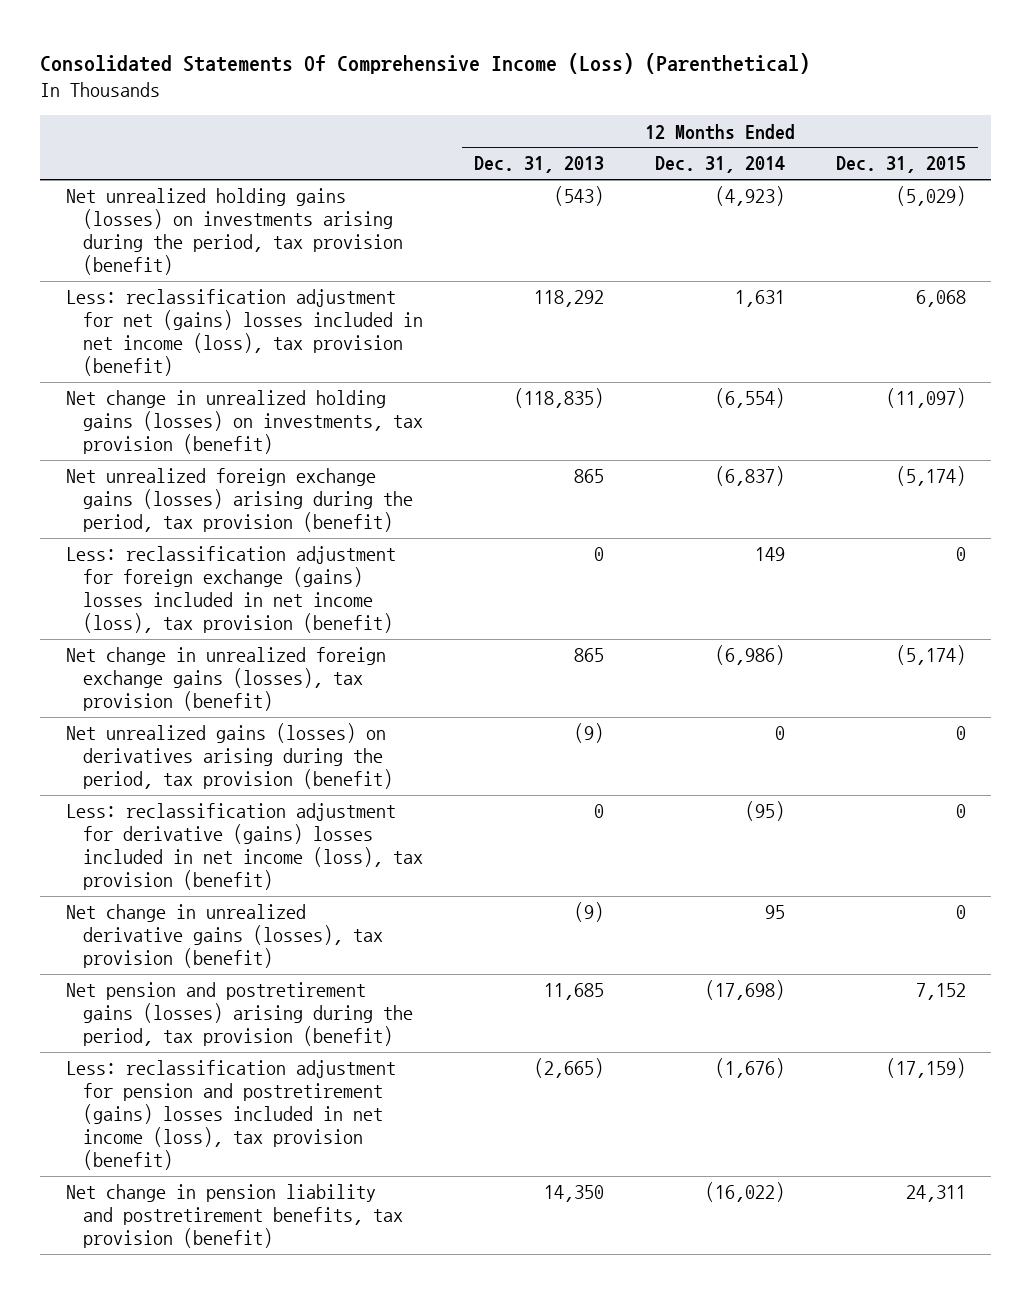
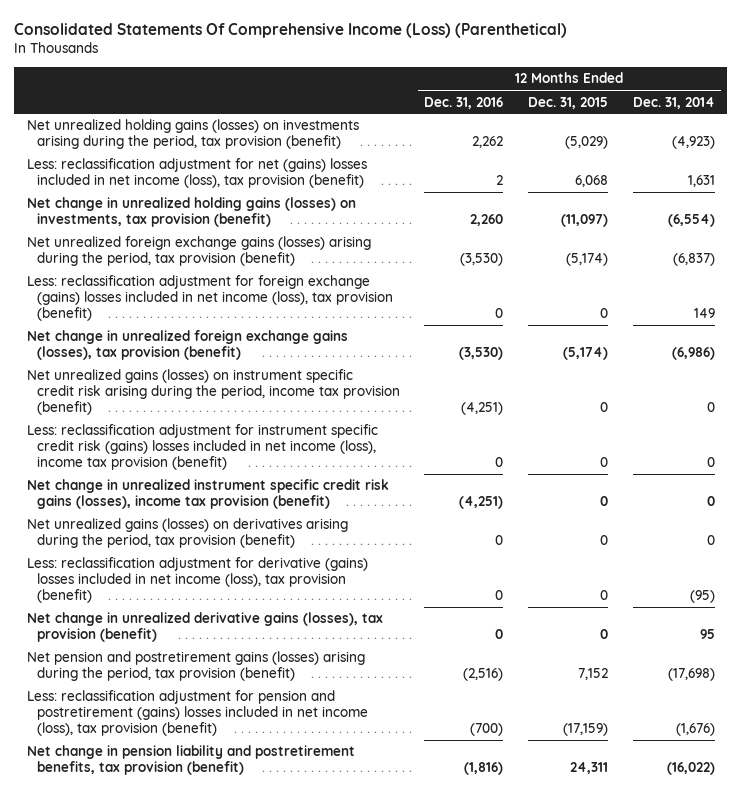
- | 12 Months Ended Dec. 31, 2013 | 12 Months Ended Dec. 31, 2014 | 12 Months Ended Dec. 31, 2015
+ | 12 Months Ended Dec. 31, 2016 | 12 Months Ended Dec. 31, 2015 | 12 Months Ended Dec. 31, 2014
+ Net unrealized gains (losses) on instrument specific credit risk arising during the period, income tax provision (benefit) | (4,251) | 0 | 0
+ Less: reclassification adjustment for instrument specific credit risk (gains) losses included in net income (loss), income tax provision (benefit) | 0 | 0 | 0
+ Net change in unrealized instrument specific credit risk gains (losses), income tax provision (benefit) | (4,251) | 0 | 0

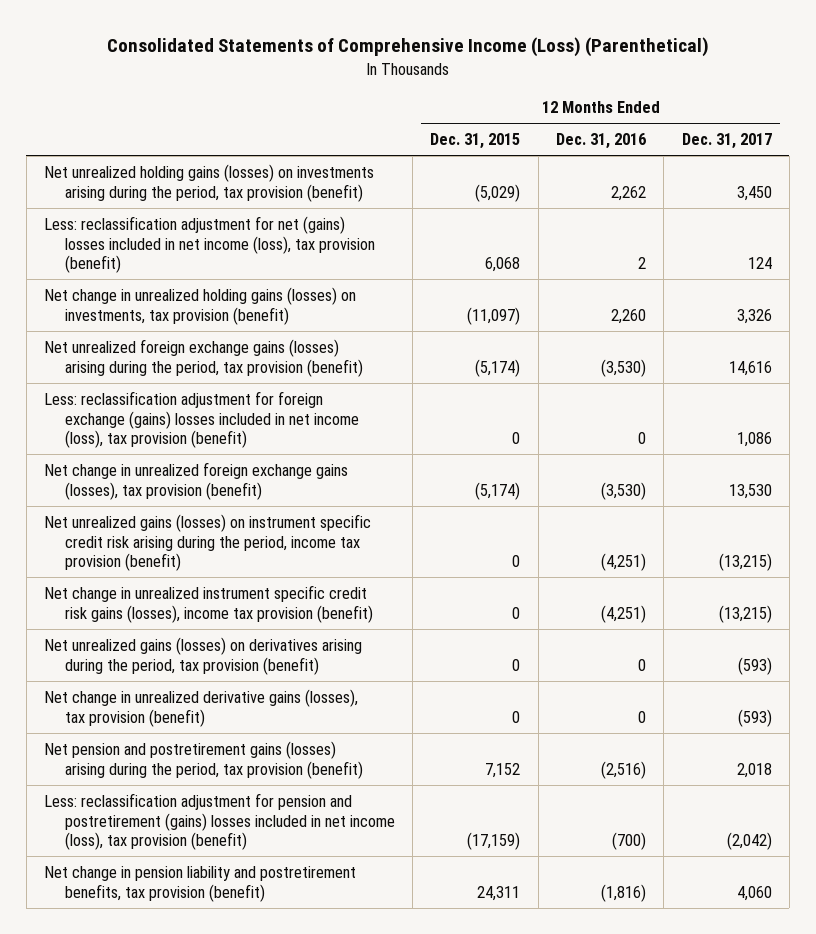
- Consolidated Statements Of Comprehensive Income (Loss) (Parenthetical)
+ Consolidated Statements of Comprehensive Income (Loss) (Parenthetical)
- | 12 Months Ended Dec. 31, 2016 | 12 Months Ended Dec. 31, 2015 | 12 Months Ended Dec. 31, 2014
+ | 12 Months Ended Dec. 31, 2015 | 12 Months Ended Dec. 31, 2016 | 12 Months Ended Dec. 31, 2017
- Less: reclassification adjustment for instrument specific credit risk (gains) losses included in net income (loss), income tax provision (benefit) | 0 | 0 | 0
- Less: reclassification adjustment for derivative (gains) losses included in net income (loss), tax provision (benefit) | 0 | 0 | (95)

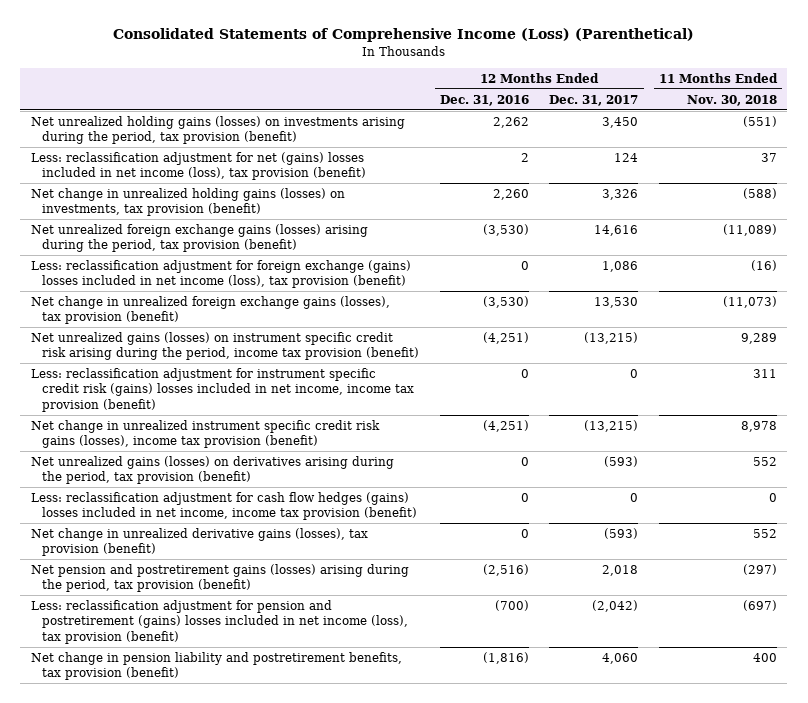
- | 12 Months Ended Dec. 31, 2015 | 12 Months Ended Dec. 31, 2016 | 12 Months Ended Dec. 31, 2017
+ | 12 Months Ended Dec. 31, 2016 | 12 Months Ended Dec. 31, 2017 | 11 Months Ended Nov. 30, 2018
+ Less: reclassification adjustment for instrument specific credit risk (gains) losses included in net income, income tax provision (benefit) | 0 | 0 | 311
+ Less: reclassification adjustment for cash flow hedges (gains) losses included in net income, income tax provision (benefit) | 0 | 0 | 0

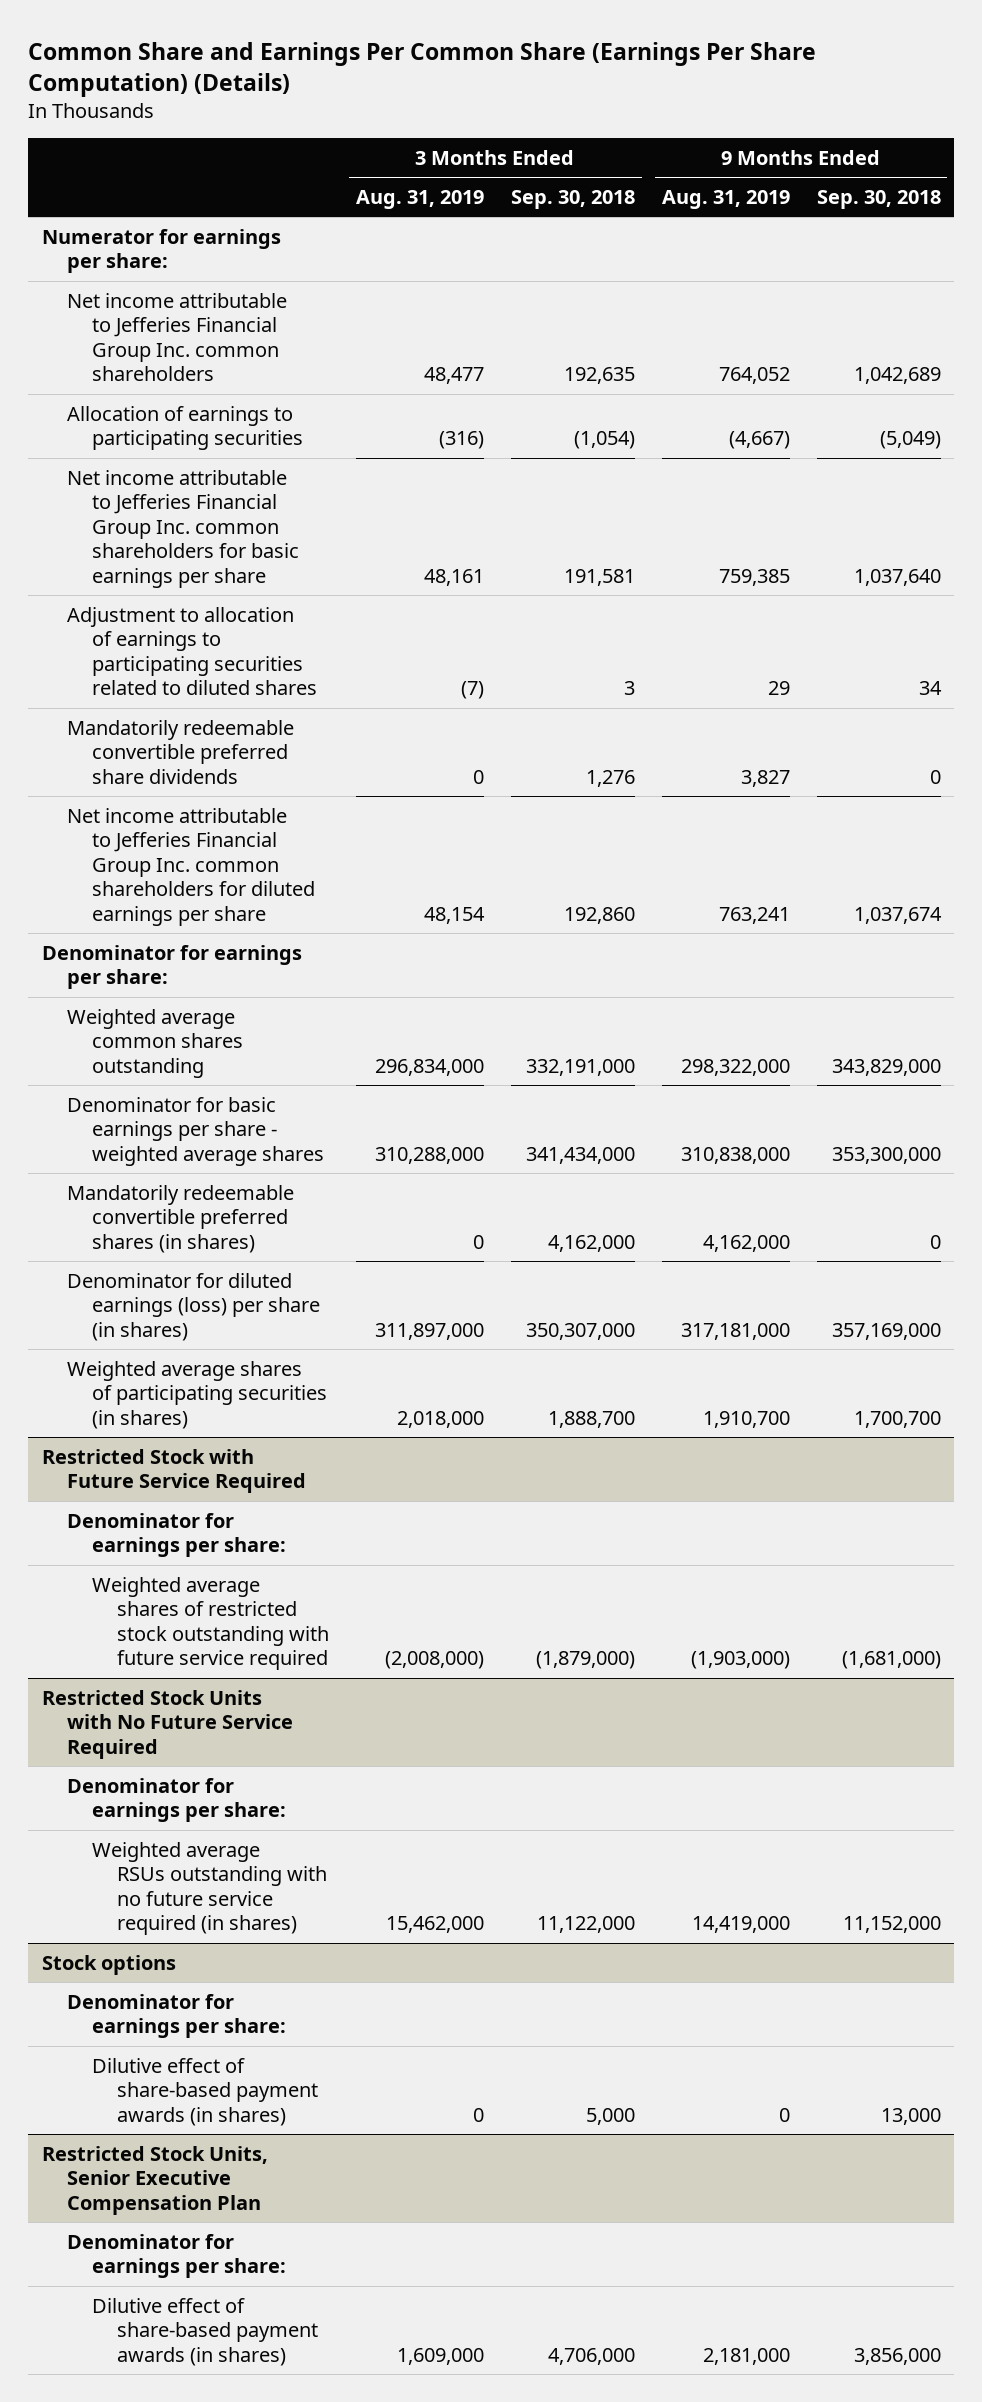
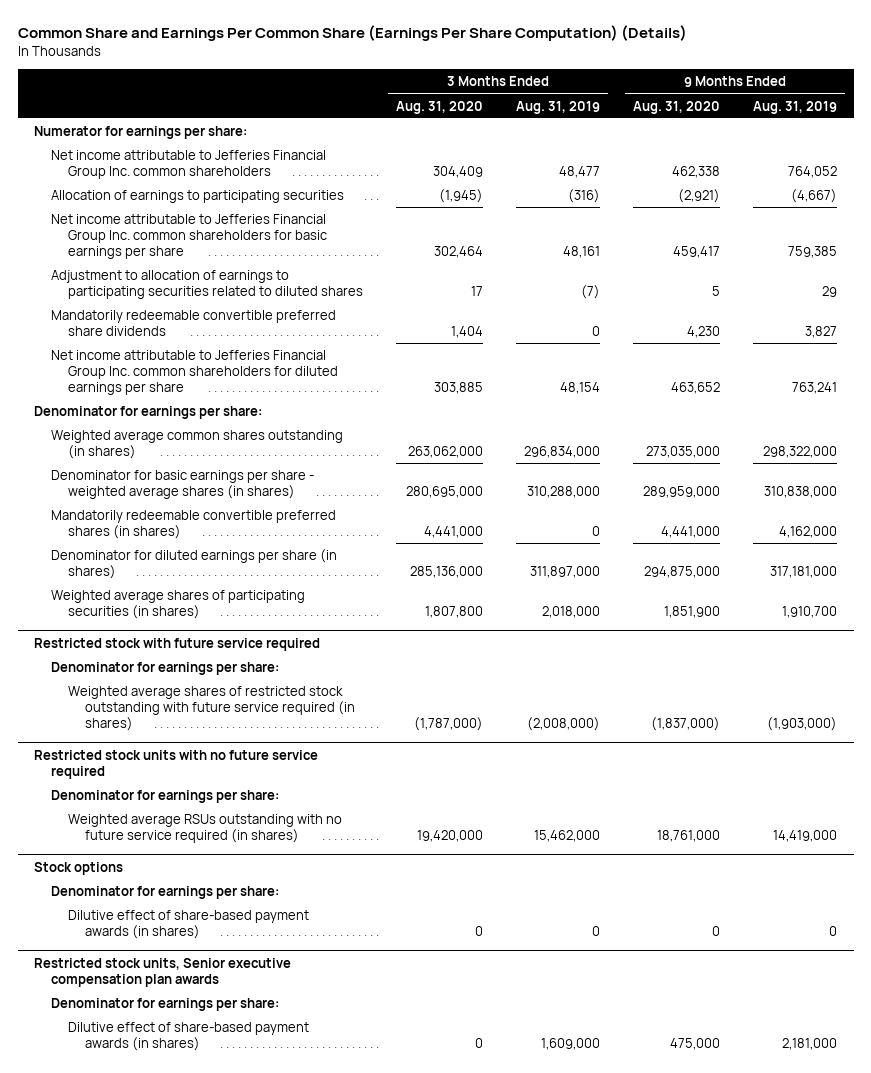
- | 3 Months Ended Aug. 31, 2019 | 3 Months Ended Sep. 30, 2018 | 9 Months Ended Aug. 31, 2019 | 9 Months Ended Sep. 30, 2018
+ | 3 Months Ended Aug. 31, 2020 | 3 Months Ended Aug. 31, 2019 | 9 Months Ended Aug. 31, 2020 | 9 Months Ended Aug. 31, 2019
- Weighted average common shares outstanding | 296,834,000 | 332,191,000 | 298,322,000 | 343,829,000
- Denominator for basic earnings per share - weighted average shares | 310,288,000 | 341,434,000 | 310,838,000 | 353,300,000
+ Weighted average common shares outstanding (in shares) | 263,062,000 | 296,834,000 | 273,035,000 | 298,322,000
+ Denominator for basic earnings per share - weighted average shares (in shares) | 280,695,000 | 310,288,000 | 289,959,000 | 310,838,000
- Denominator for diluted earnings (loss) per share (in shares) | 311,897,000 | 350,307,000 | 317,181,000 | 357,169,000
+ Denominator for diluted earnings per share (in shares) | 285,136,000 | 311,897,000 | 294,875,000 | 317,181,000
- Restricted Stock with Future Service Required
+ Restricted stock with future service required
- Weighted average shares of restricted stock outstanding with future service required | (2,008,000) | (1,879,000) | (1,903,000) | (1,681,000)
- Restricted Stock Units with No Future Service Required
+ Weighted average shares of restricted stock outstanding with future service required (in shares) | (1,787,000) | (2,008,000) | (1,837,000) | (1,903,000)
+ Restricted stock units with no future service required
- Restricted Stock Units, Senior Executive Compensation Plan
+ Restricted stock units, Senior executive compensation plan awards

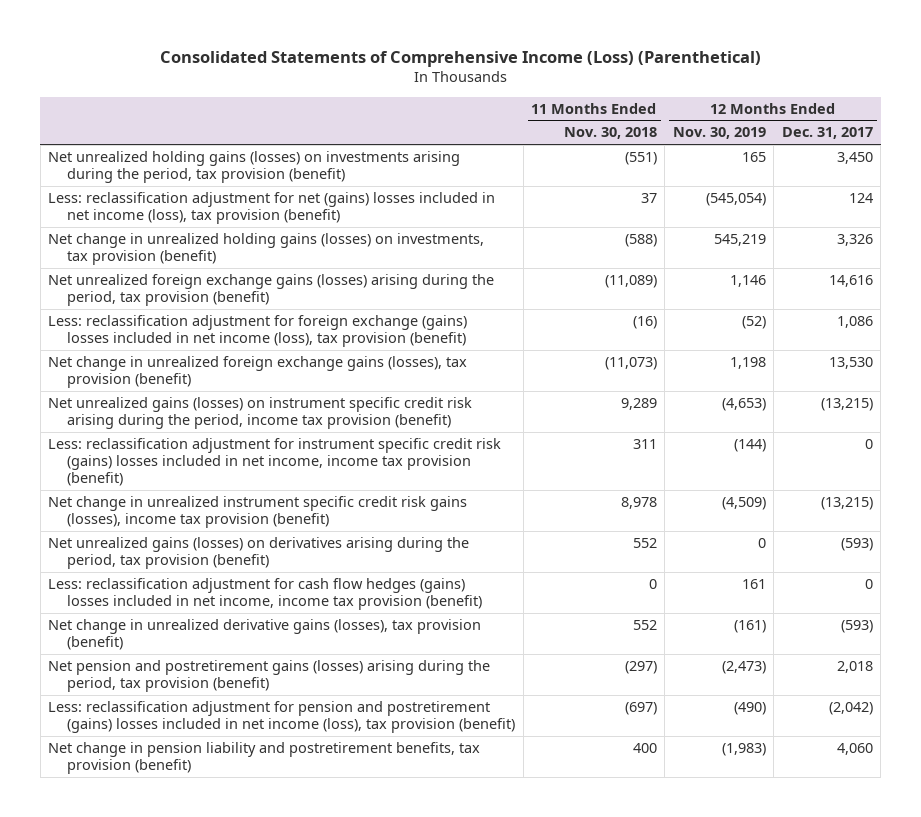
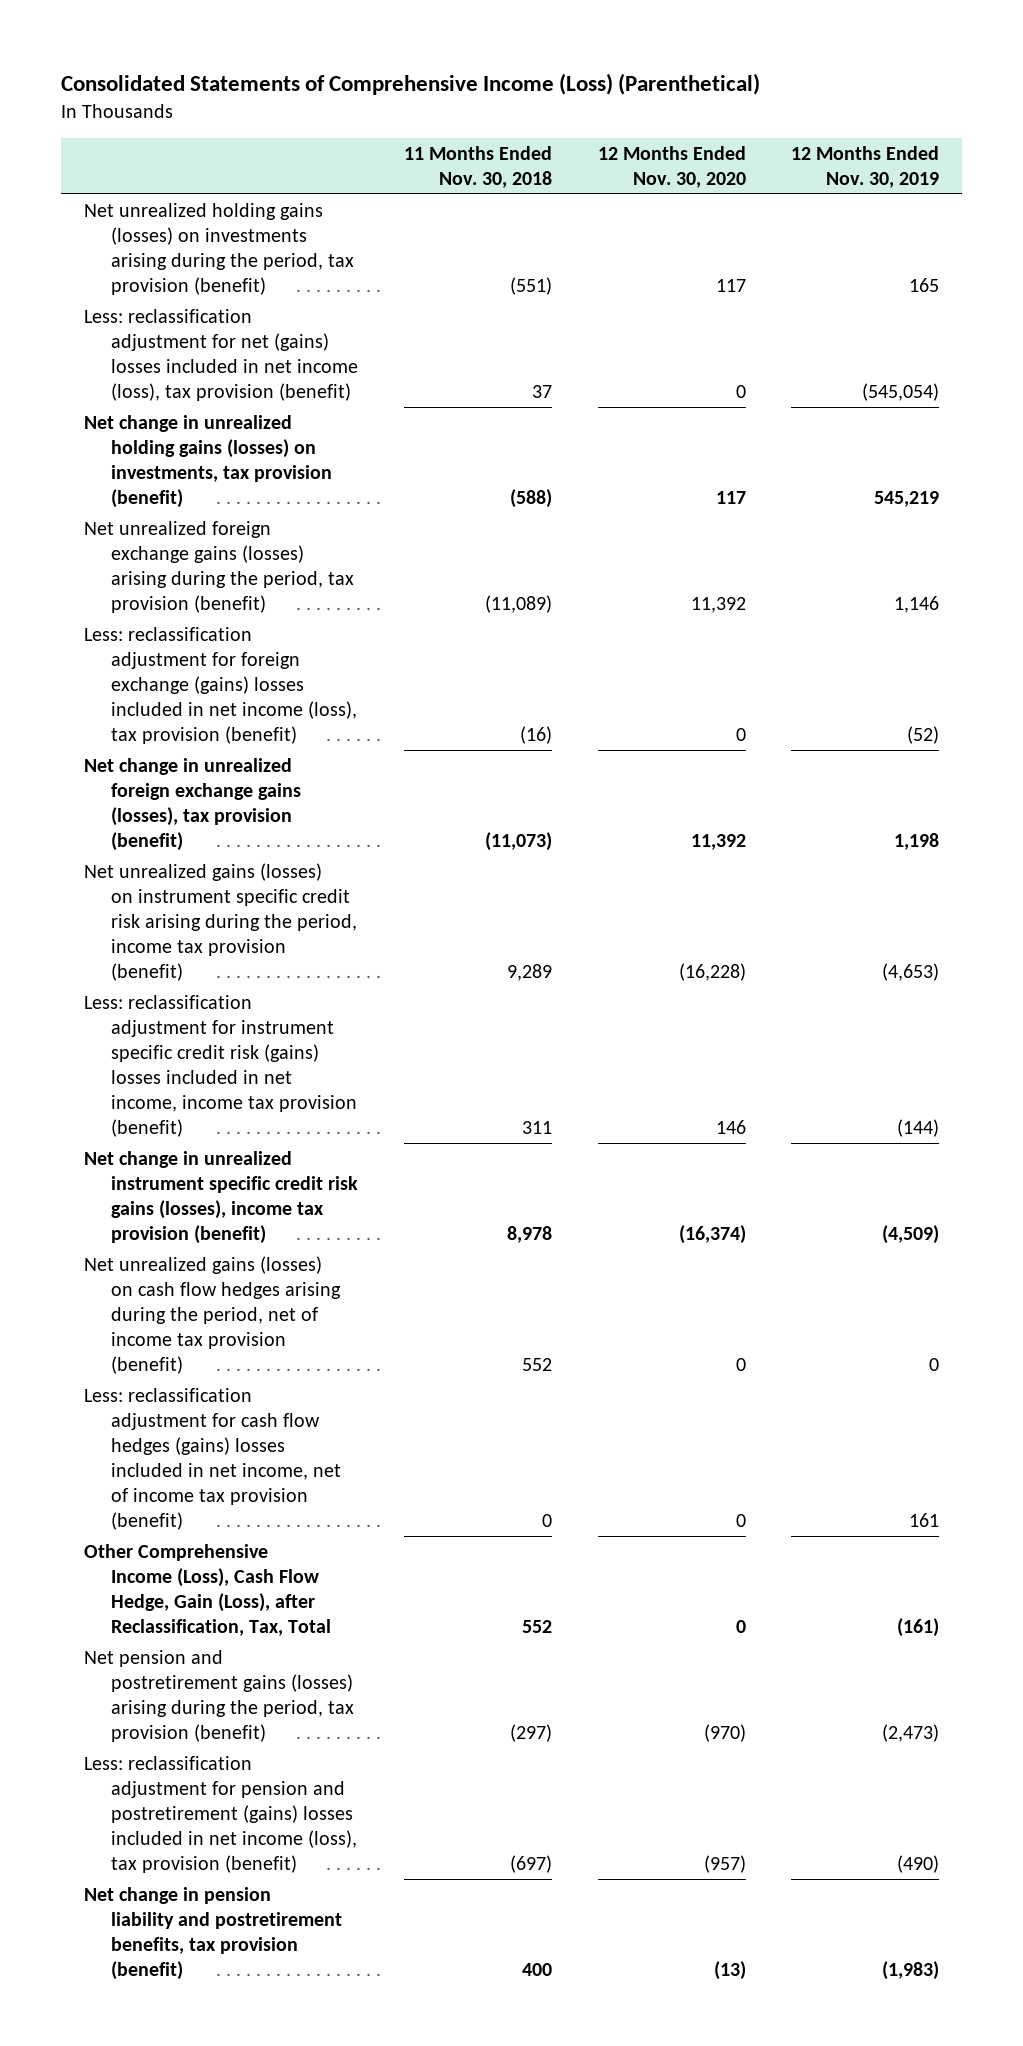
- | 11 Months Ended Nov. 30, 2018 | 12 Months Ended Nov. 30, 2019 | 12 Months Ended Dec. 31, 2017
+ | 11 Months Ended Nov. 30, 2018 | 12 Months Ended Nov. 30, 2020 | 12 Months Ended Nov. 30, 2019
- Net unrealized gains (losses) on derivatives arising during the period, tax provision (benefit) | 552 | 0 | (593)
- Less: reclassification adjustment for cash flow hedges (gains) losses included in net income, income tax provision (benefit) | 0 | 161 | 0
- Net change in unrealized derivative gains (losses), tax provision (benefit) | 552 | (161) | (593)
+ Net unrealized gains (losses) on cash flow hedges arising during the period, net of income tax provision (benefit) | 552 | 0 | 0
+ Less: reclassification adjustment for cash flow hedges (gains) losses included in net income, net of income tax provision (benefit) | 0 | 0 | 161
+ Other Comprehensive Income (Loss), Cash Flow Hedge, Gain (Loss), after Reclassification, Tax, Total | 552 | 0 | (161)

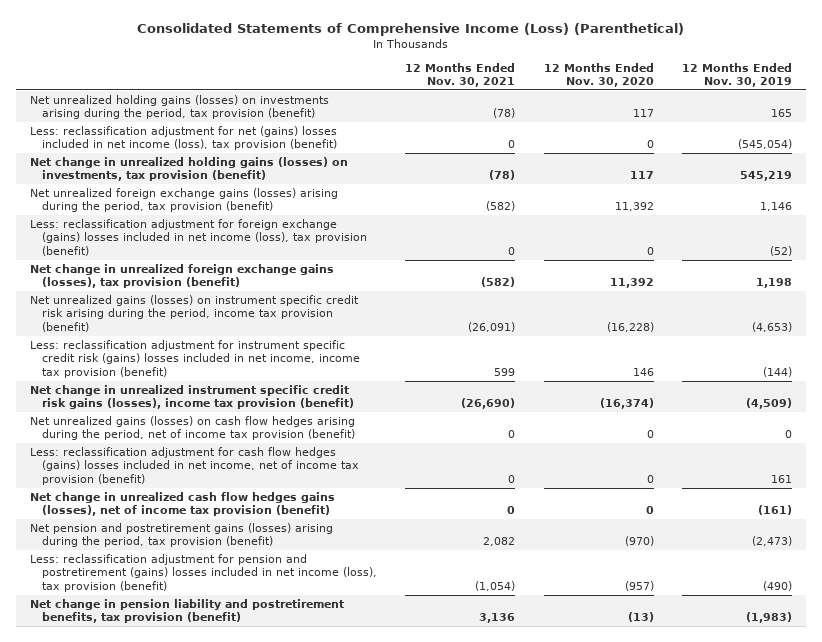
- | 11 Months Ended Nov. 30, 2018 | 12 Months Ended Nov. 30, 2020 | 12 Months Ended Nov. 30, 2019
+ | 12 Months Ended Nov. 30, 2021 | 12 Months Ended Nov. 30, 2020 | 12 Months Ended Nov. 30, 2019
- Other Comprehensive Income (Loss), Cash Flow Hedge, Gain (Loss), after Reclassification, Tax, Total | 552 | 0 | (161)
+ Net change in unrealized cash flow hedges gains (losses), net of income tax provision (benefit) | 0 | 0 | (161)

